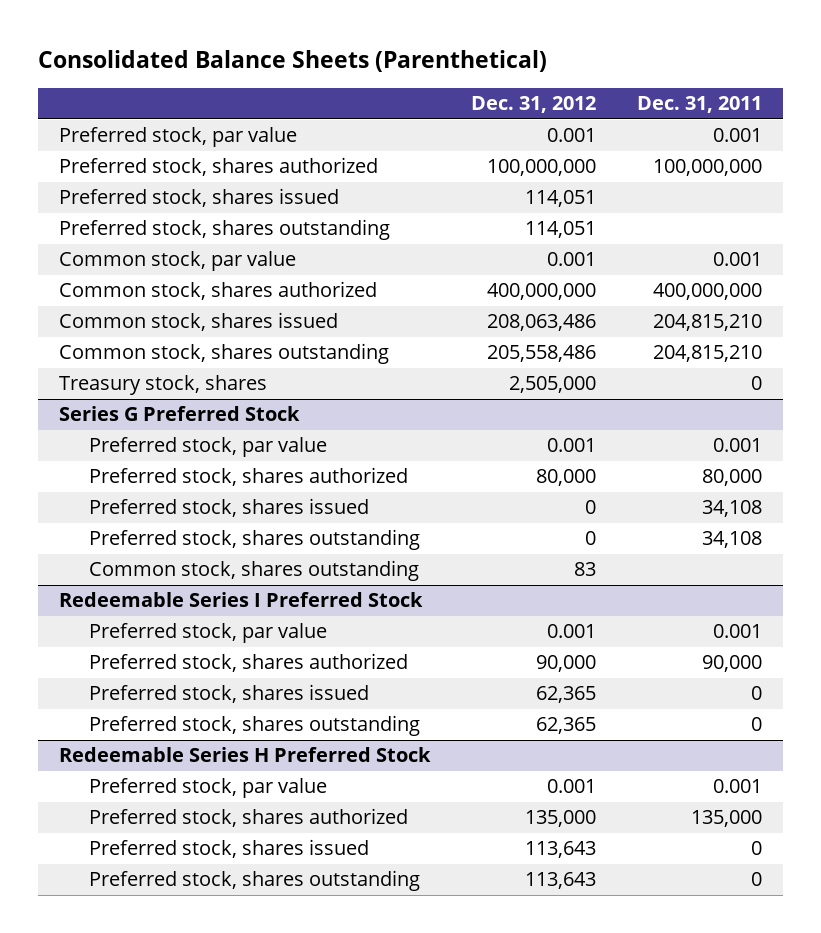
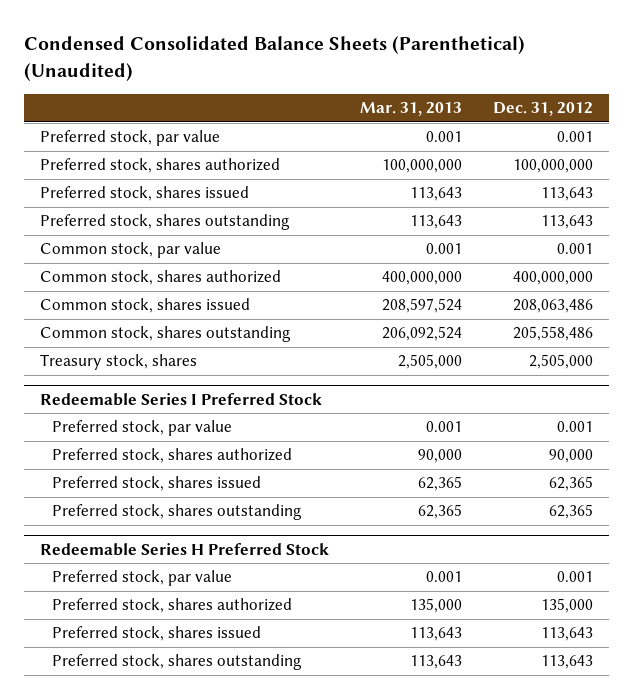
- Consolidated Balance Sheets (Parenthetical)
+ Condensed Consolidated Balance Sheets (Parenthetical) (Unaudited)
- | Dec. 31, 2012 | Dec. 31, 2011
+ | Mar. 31, 2013 | Dec. 31, 2012
- Preferred stock, shares issued | 114,051 |
- Preferred stock, shares outstanding | 114,051 |
+ Preferred stock, shares issued | 113,643 | 113,643
+ Preferred stock, shares outstanding | 113,643 | 113,643
- Series G Preferred Stock
- Preferred stock, par value | 0.001 | 0.001
- Preferred stock, shares authorized | 80,000 | 80,000
- Preferred stock, shares issued | 0 | 34,108
- Preferred stock, shares outstanding | 0 | 34,108
- Common stock, shares outstanding | 83 |

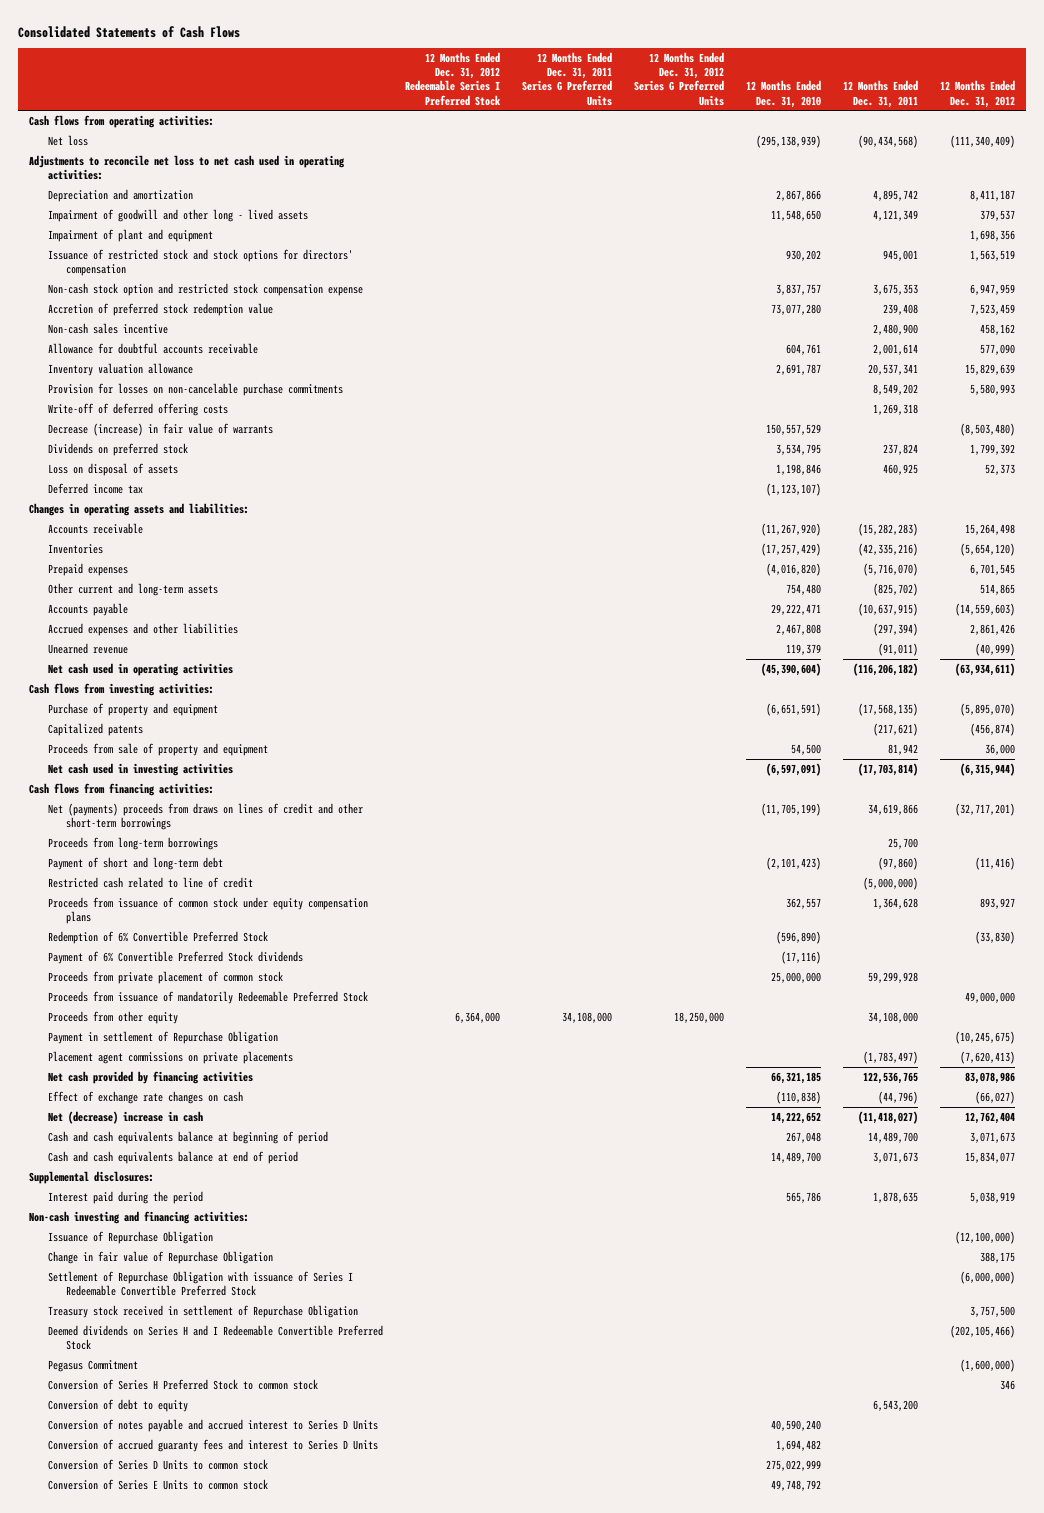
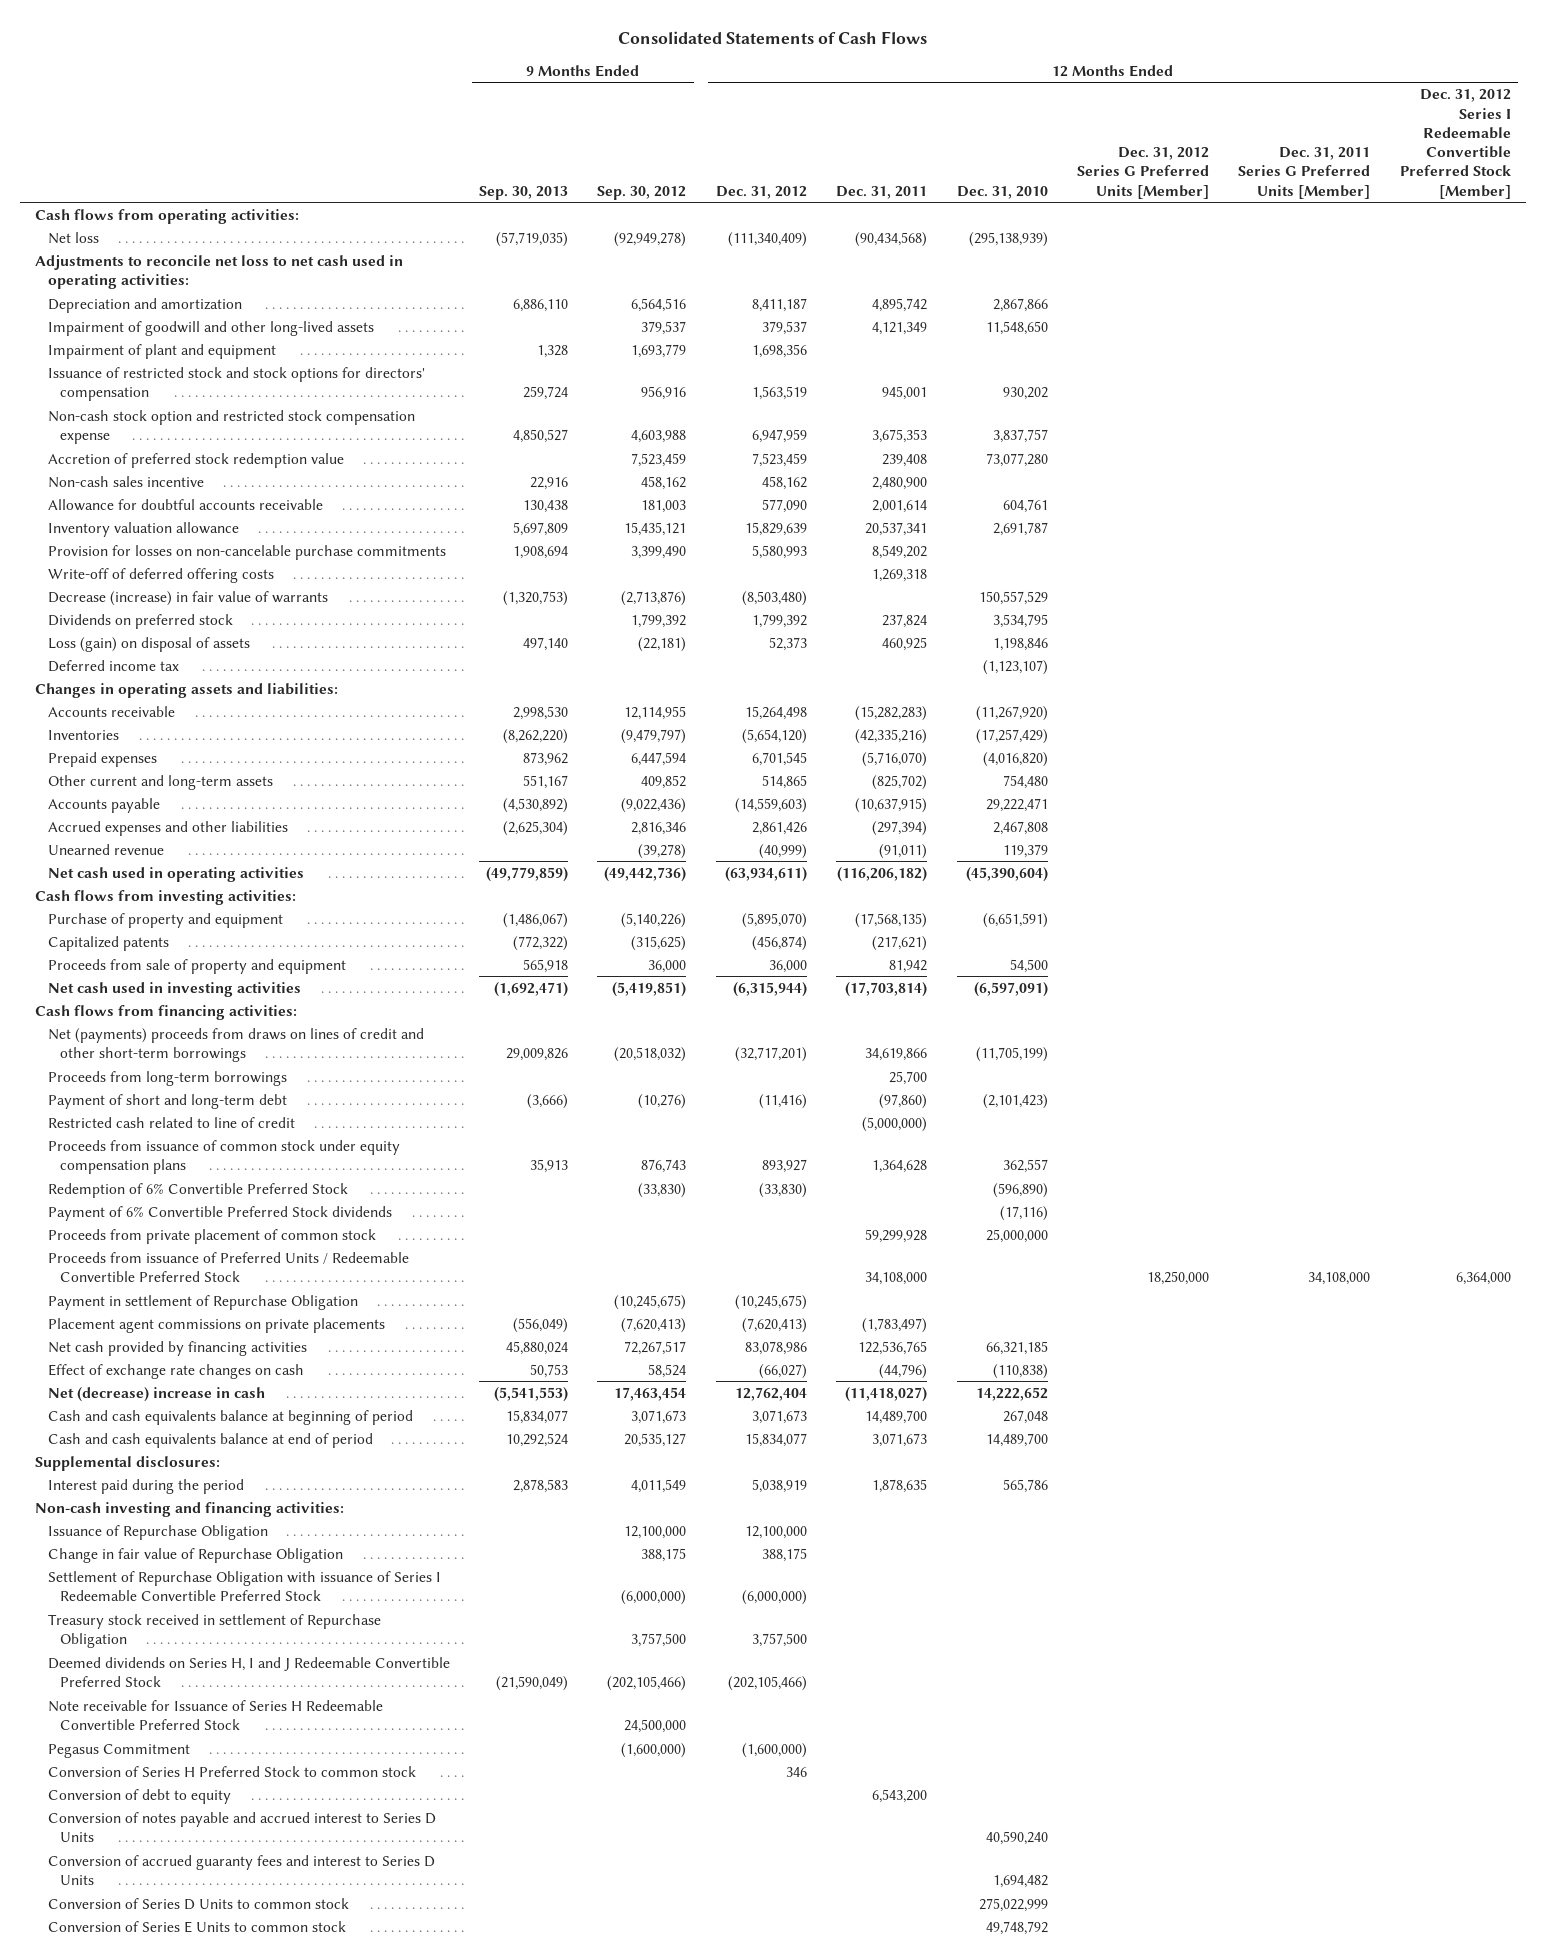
- | 12 Months Ended Dec. 31, 2012 Redeemable Series I Preferred Stock | 12 Months Ended Dec. 31, 2011 Series G Preferred Units | 12 Months Ended Dec. 31, 2012 Series G Preferred Units | 12 Months Ended Dec. 31, 2010 | 12 Months Ended Dec. 31, 2011 | 12 Months Ended Dec. 31, 2012
+ | 9 Months Ended Sep. 30, 2013 | 9 Months Ended Sep. 30, 2012 | 12 Months Ended Dec. 31, 2012 | 12 Months Ended Dec. 31, 2011 | 12 Months Ended Dec. 31, 2010 | 12 Months Ended Dec. 31, 2012 Series G Preferred Units [Member] | 12 Months Ended Dec. 31, 2011 Series G Preferred Units [Member] | 12 Months Ended Dec. 31, 2012 Series I Redeemable Convertible Preferred Stock [Member]
- Impairment of goodwill and other long - lived assets | | | | 11,548,650 | 4,121,349 | 379,537
+ Impairment of goodwill and other long-lived assets | | 379,537 | 379,537 | 4,121,349 | 11,548,650 | | |
- Loss on disposal of assets | | | | 1,198,846 | 460,925 | 52,373
+ Loss (gain) on disposal of assets | 497,140 | (22,181) | 52,373 | 460,925 | 1,198,846 | | |
- Proceeds from issuance of mandatorily Redeemable Preferred Stock | | | | | | 49,000,000
- Proceeds from other equity | 6,364,000 | 34,108,000 | 18,250,000 | | 34,108,000 |
+ Proceeds from issuance of Preferred Units / Redeemable Convertible Preferred Stock | | | | 34,108,000 | | 18,250,000 | 34,108,000 | 6,364,000
- Issuance of Repurchase Obligation | | | | | | (12,100,000)
+ Issuance of Repurchase Obligation | | 12,100,000 | 12,100,000 | | | | |
- Deemed dividends on Series H and I Redeemable Convertible Preferred Stock | | | | | | (202,105,466)
+ Deemed dividends on Series H, I and J Redeemable Convertible Preferred Stock | (21,590,049) | (202,105,466) | (202,105,466) | | | | |
+ Note receivable for Issuance of Series H Redeemable Convertible Preferred Stock | | 24,500,000 | | | | | |

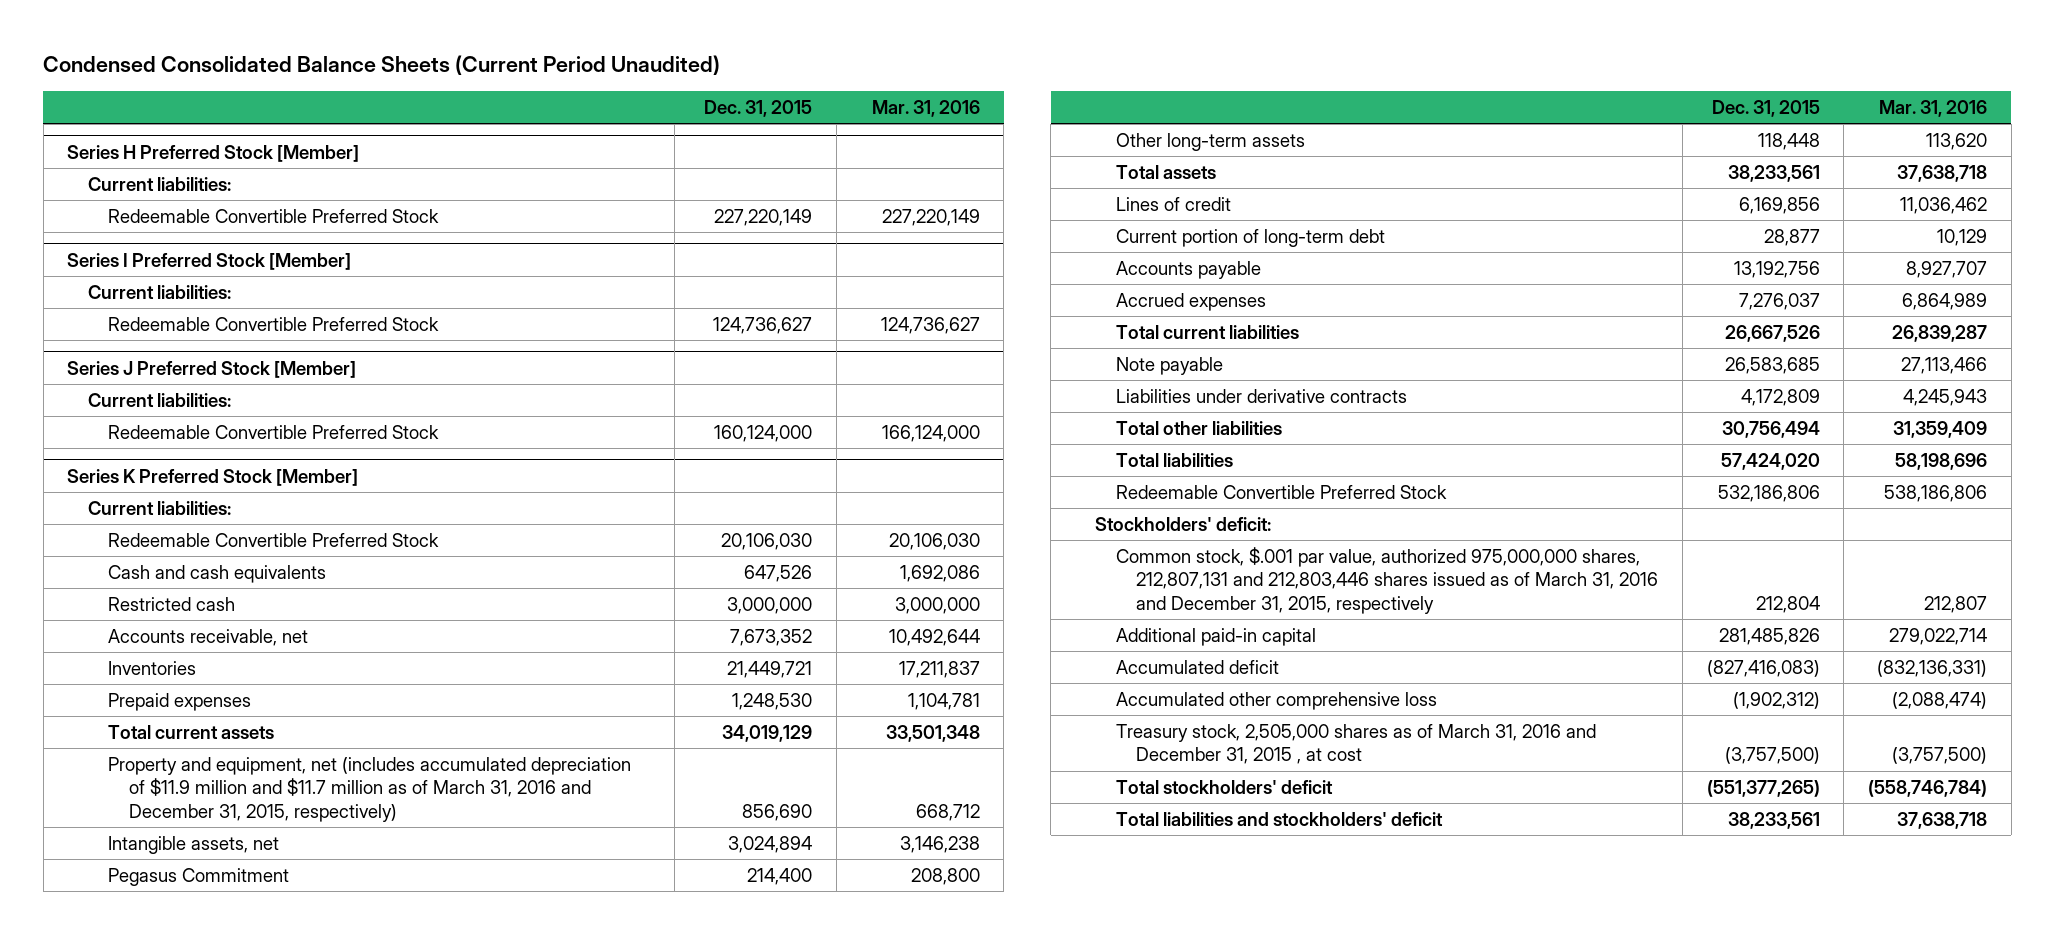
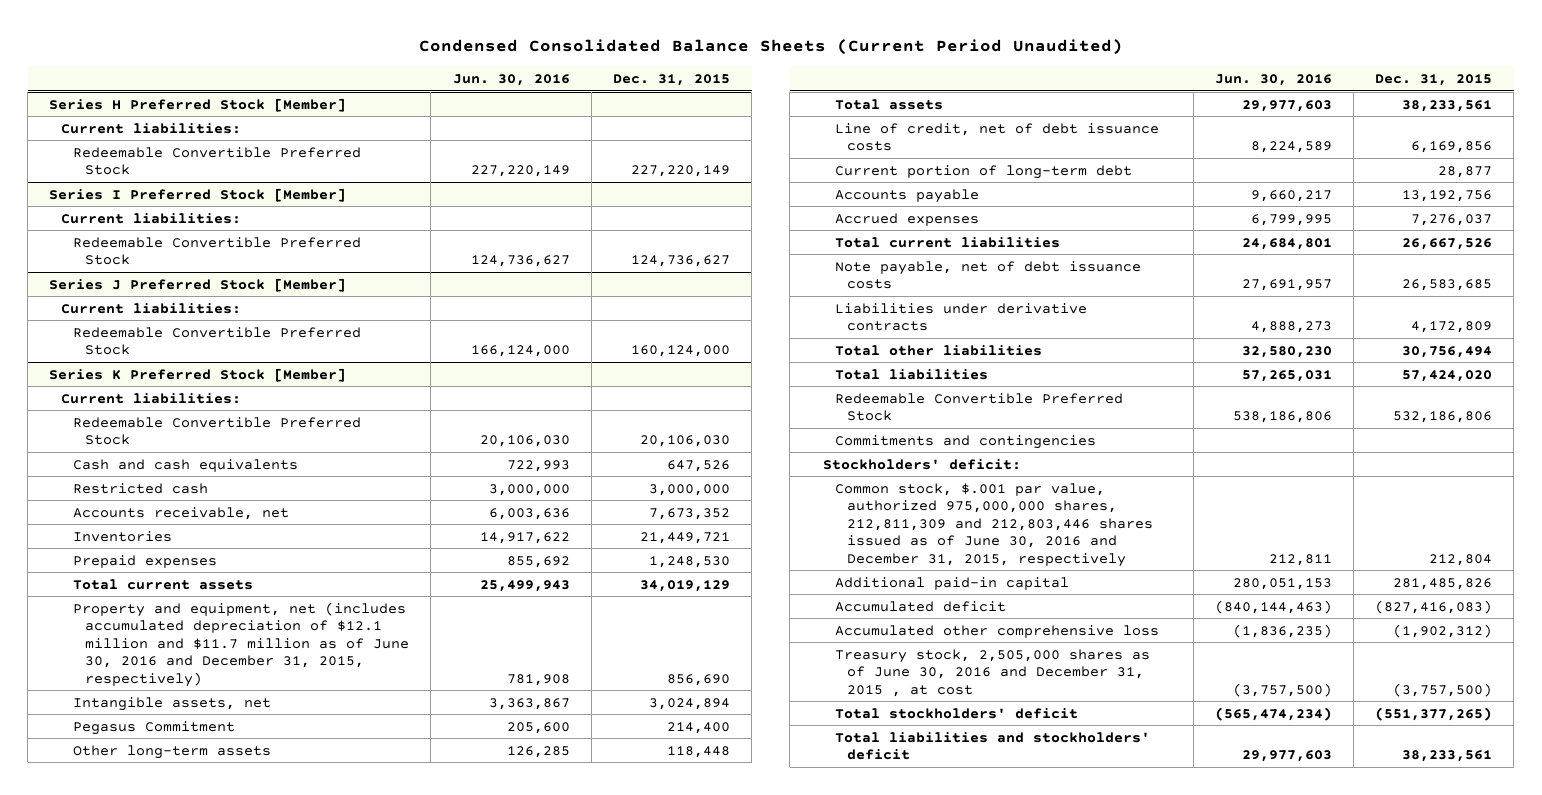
- | Dec. 31, 2015 | Mar. 31, 2016
+ | Jun. 30, 2016 | Dec. 31, 2015
@ Series K Preferred Stock [Member]
- Property and equipment, net (includes accumulated depreciation of $11.9 million and $11.7 million as of March 31, 2016 and December 31, 2015, respectively) | 856,690 | 668,712
+ Property and equipment, net (includes accumulated depreciation of $12.1 million and $11.7 million as of June 30, 2016 and December 31, 2015, respectively) | 781,908 | 856,690
- Lines of credit | 6,169,856 | 11,036,462
+ Line of credit, net of debt issuance costs | 8,224,589 | 6,169,856
- Note payable | 26,583,685 | 27,113,466
+ Note payable, net of debt issuance costs | 27,691,957 | 26,583,685
+ Commitments and contingencies
- Common stock, $.001 par value, authorized 975,000,000 shares, 212,807,131 and 212,803,446 shares issued as of March 31, 2016 and December 31, 2015, respectively | 212,804 | 212,807
+ Common stock, $.001 par value, authorized 975,000,000 shares, 212,811,309 and 212,803,446 shares issued as of June 30, 2016 and December 31, 2015, respectively | 212,811 | 212,804
- Treasury stock, 2,505,000 shares as of March 31, 2016 and December 31, 2015 , at cost | (3,757,500) | (3,757,500)
+ Treasury stock, 2,505,000 shares as of June 30, 2016 and December 31, 2015 , at cost | (3,757,500) | (3,757,500)

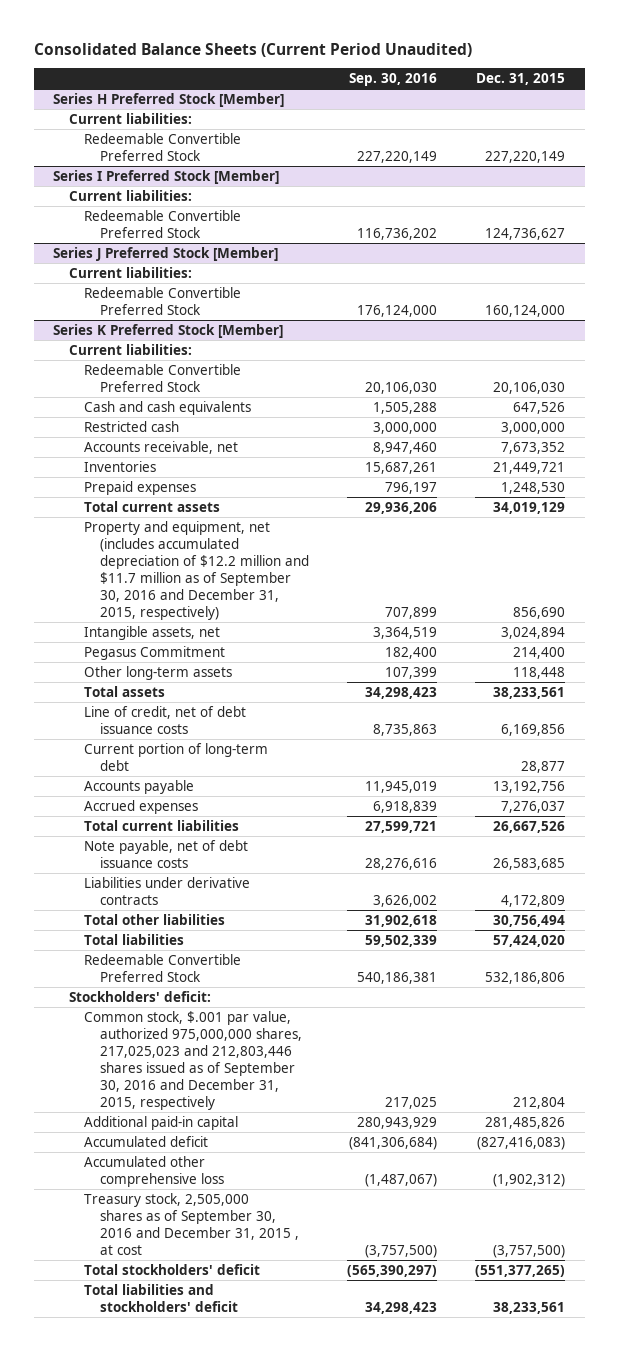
- Condensed Consolidated Balance Sheets (Current Period Unaudited)
+ Consolidated Balance Sheets (Current Period Unaudited)
- | Jun. 30, 2016 | Dec. 31, 2015
+ | Sep. 30, 2016 | Dec. 31, 2015
@ Series K Preferred Stock [Member]
- Property and equipment, net (includes accumulated depreciation of $12.1 million and $11.7 million as of June 30, 2016 and December 31, 2015, respectively) | 781,908 | 856,690
+ Property and equipment, net (includes accumulated depreciation of $12.2 million and $11.7 million as of September 30, 2016 and December 31, 2015, respectively) | 707,899 | 856,690
- Commitments and contingencies
- Common stock, $.001 par value, authorized 975,000,000 shares, 212,811,309 and 212,803,446 shares issued as of June 30, 2016 and December 31, 2015, respectively | 212,811 | 212,804
+ Common stock, $.001 par value, authorized 975,000,000 shares, 217,025,023 and 212,803,446 shares issued as of September 30, 2016 and December 31, 2015, respectively | 217,025 | 212,804
- Treasury stock, 2,505,000 shares as of June 30, 2016 and December 31, 2015 , at cost | (3,757,500) | (3,757,500)
+ Treasury stock, 2,505,000 shares as of September 30, 2016 and December 31, 2015 , at cost | (3,757,500) | (3,757,500)

